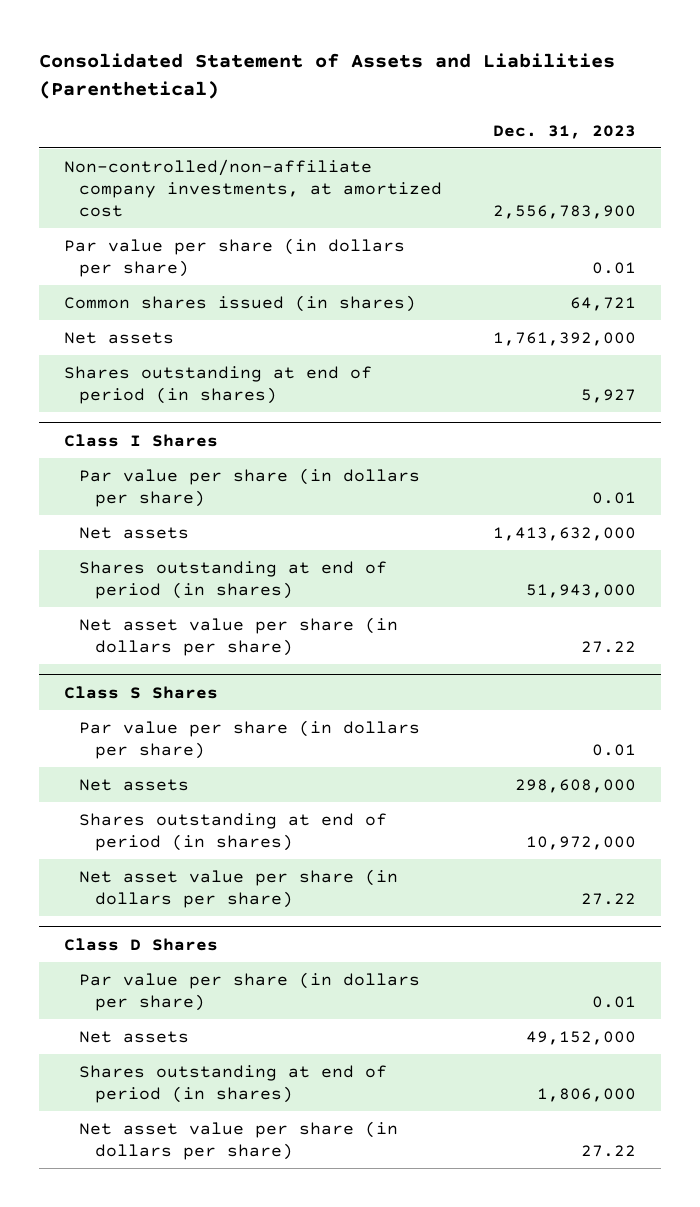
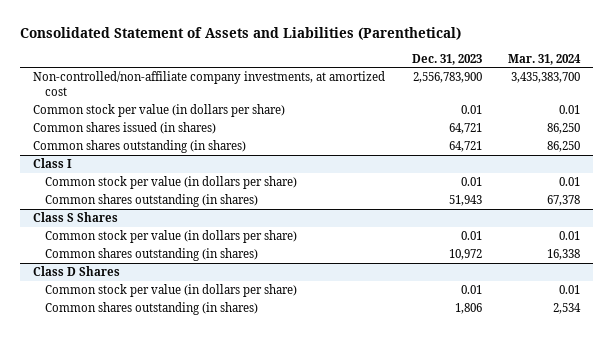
- | Dec. 31, 2023
+ | Dec. 31, 2023 | Mar. 31, 2024
- Par value per share (in dollars per share) | 0.01
+ Common stock per value (in dollars per share) | 0.01 | 0.01
- Net assets | 1,761,392,000
- Shares outstanding at end of period (in shares) | 5,927
- Class I Shares
- Par value per share (in dollars per share) | 0.01
- Net assets | 1,413,632,000
- Shares outstanding at end of period (in shares) | 51,943,000
- Net asset value per share (in dollars per share) | 27.22
+ Common shares outstanding (in shares) | 64,721 | 86,250
+ Class I
+ Common stock per value (in dollars per share) | 0.01 | 0.01
+ Common shares outstanding (in shares) | 51,943 | 67,378
@ Class S Shares
- Par value per share (in dollars per share) | 0.01
- Net assets | 298,608,000
- Shares outstanding at end of period (in shares) | 10,972,000
- Net asset value per share (in dollars per share) | 27.22
+ Common stock per value (in dollars per share) | 0.01 | 0.01
+ Common shares outstanding (in shares) | 10,972 | 16,338
@ Class D Shares
- Par value per share (in dollars per share) | 0.01
- Net assets | 49,152,000
- Shares outstanding at end of period (in shares) | 1,806,000
- Net asset value per share (in dollars per share) | 27.22
+ Common stock per value (in dollars per share) | 0.01 | 0.01
+ Common shares outstanding (in shares) | 1,806 | 2,534

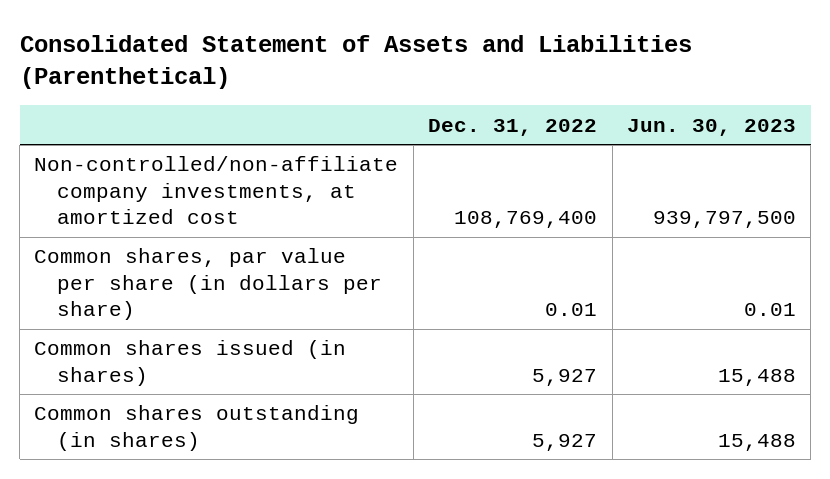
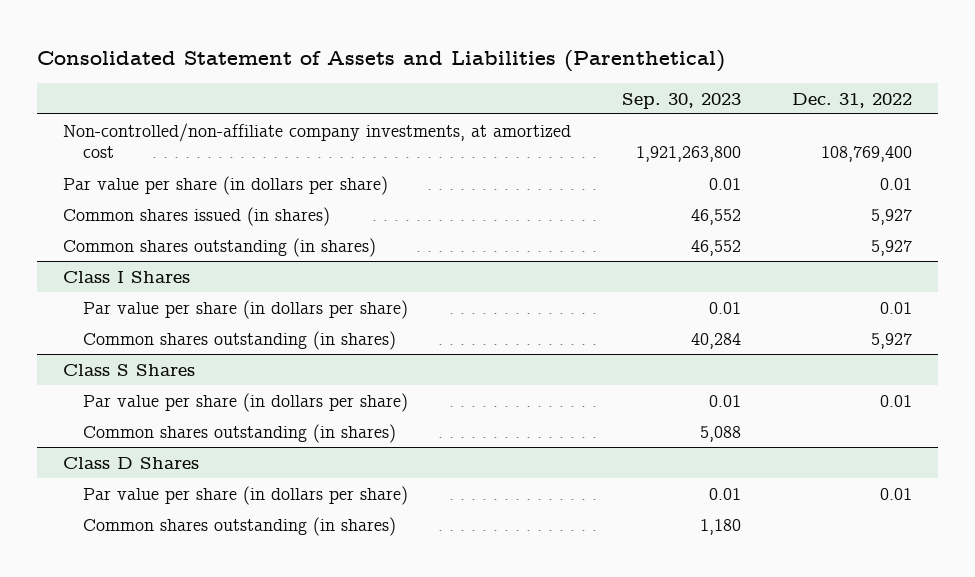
- | Dec. 31, 2022 | Jun. 30, 2023
+ | Sep. 30, 2023 | Dec. 31, 2022
- Common shares, par value per share (in dollars per share) | 0.01 | 0.01
+ Par value per share (in dollars per share) | 0.01 | 0.01
+ Class I Shares
+ Par value per share (in dollars per share) | 0.01 | 0.01
+ Common shares outstanding (in shares) | 40,284 | 5,927
+ Class S Shares
+ Par value per share (in dollars per share) | 0.01 | 0.01
+ Common shares outstanding (in shares) | 5,088 |
+ Class D Shares
+ Par value per share (in dollars per share) | 0.01 | 0.01
+ Common shares outstanding (in shares) | 1,180 |

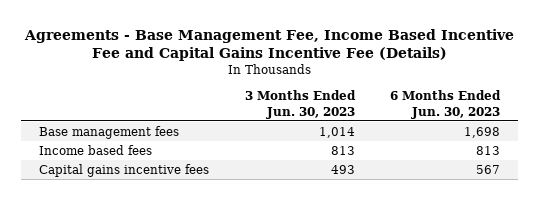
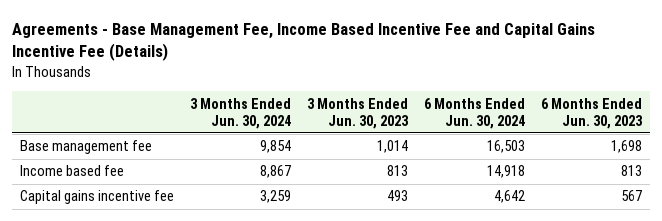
- | 3 Months Ended Jun. 30, 2023 | 6 Months Ended Jun. 30, 2023
+ | 3 Months Ended Jun. 30, 2024 | 3 Months Ended Jun. 30, 2023 | 6 Months Ended Jun. 30, 2024 | 6 Months Ended Jun. 30, 2023
- Base management fees | 1,014 | 1,698
- Income based fees | 813 | 813
- Capital gains incentive fees | 493 | 567
+ Base management fee | 9,854 | 1,014 | 16,503 | 1,698
+ Income based fee | 8,867 | 813 | 14,918 | 813
+ Capital gains incentive fee | 3,259 | 493 | 4,642 | 567

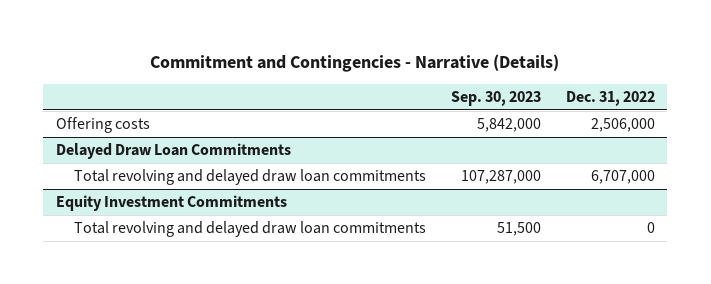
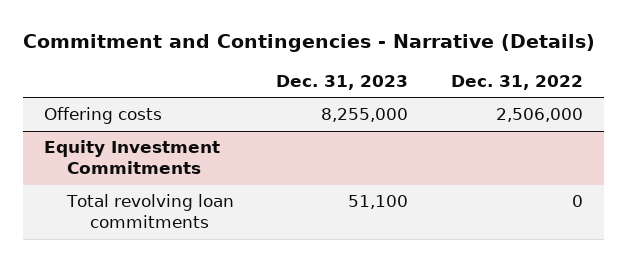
- | Sep. 30, 2023 | Dec. 31, 2022
+ | Dec. 31, 2023 | Dec. 31, 2022
- Delayed Draw Loan Commitments
- Total revolving and delayed draw loan commitments | 107,287,000 | 6,707,000
@ Equity Investment Commitments
- Total revolving and delayed draw loan commitments | 51,500 | 0
+ Total revolving loan commitments | 51,100 | 0

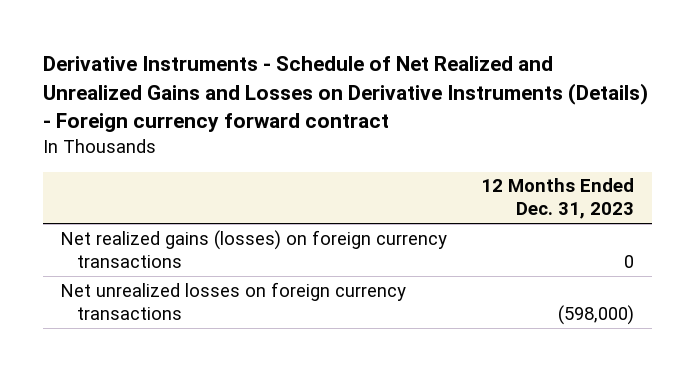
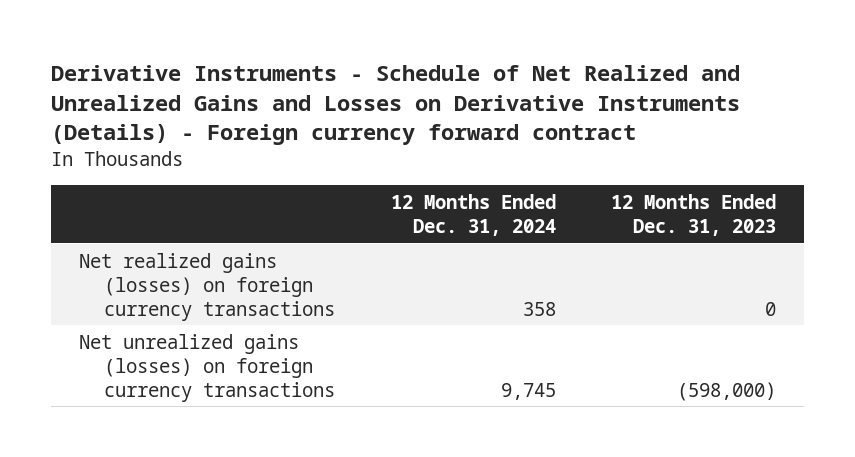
- | 12 Months Ended Dec. 31, 2023
+ | 12 Months Ended Dec. 31, 2024 | 12 Months Ended Dec. 31, 2023
- Net unrealized losses on foreign currency transactions | (598,000)
+ Net unrealized gains (losses) on foreign currency transactions | 9,745 | (598,000)

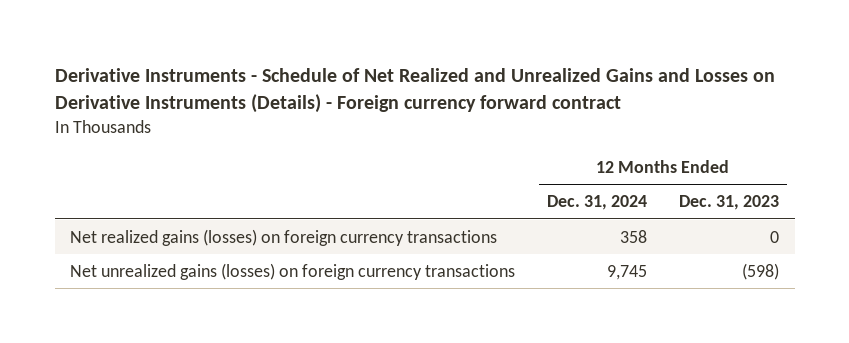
- Net unrealized gains (losses) on foreign currency transactions | 9,745 | (598,000)
+ Net unrealized gains (losses) on foreign currency transactions | 9,745 | (598)

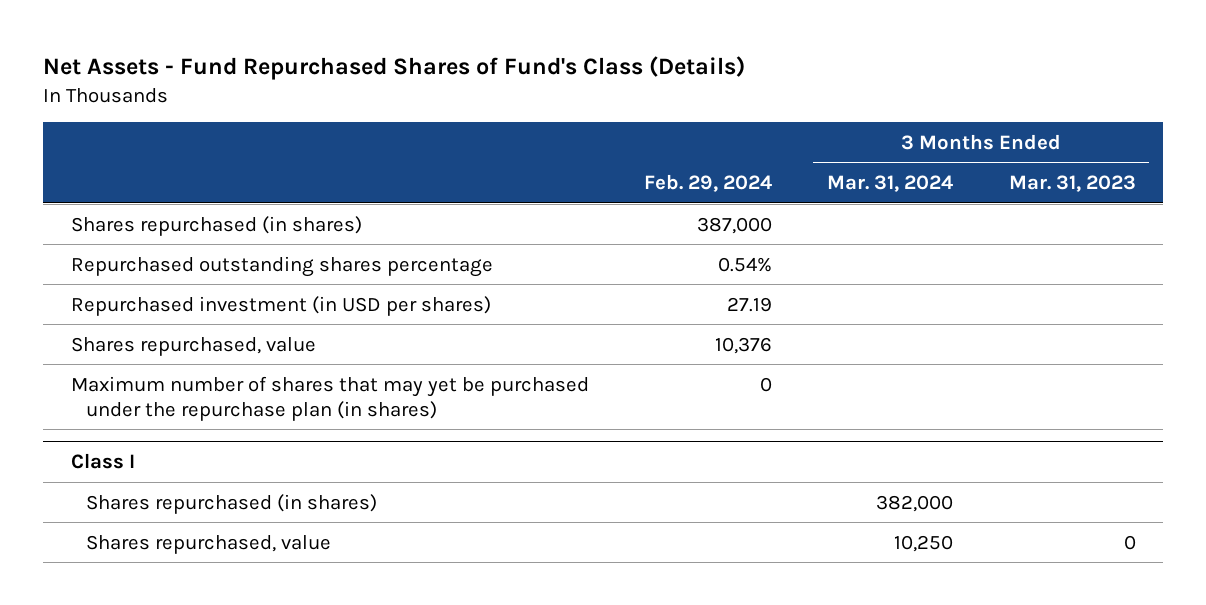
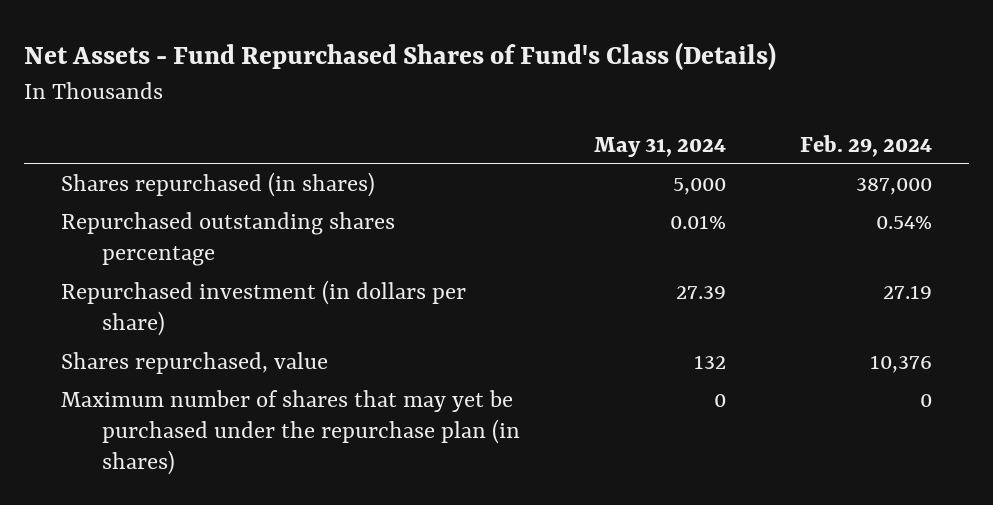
- | Feb. 29, 2024 | 3 Months Ended Mar. 31, 2024 | 3 Months Ended Mar. 31, 2023
+ | May 31, 2024 | Feb. 29, 2024
- Repurchased investment (in USD per shares) | 27.19 | |
+ Repurchased investment (in dollars per share) | 27.39 | 27.19
- Class I
- Shares repurchased (in shares) | | 382,000 |
- Shares repurchased, value | | 10,250 | 0

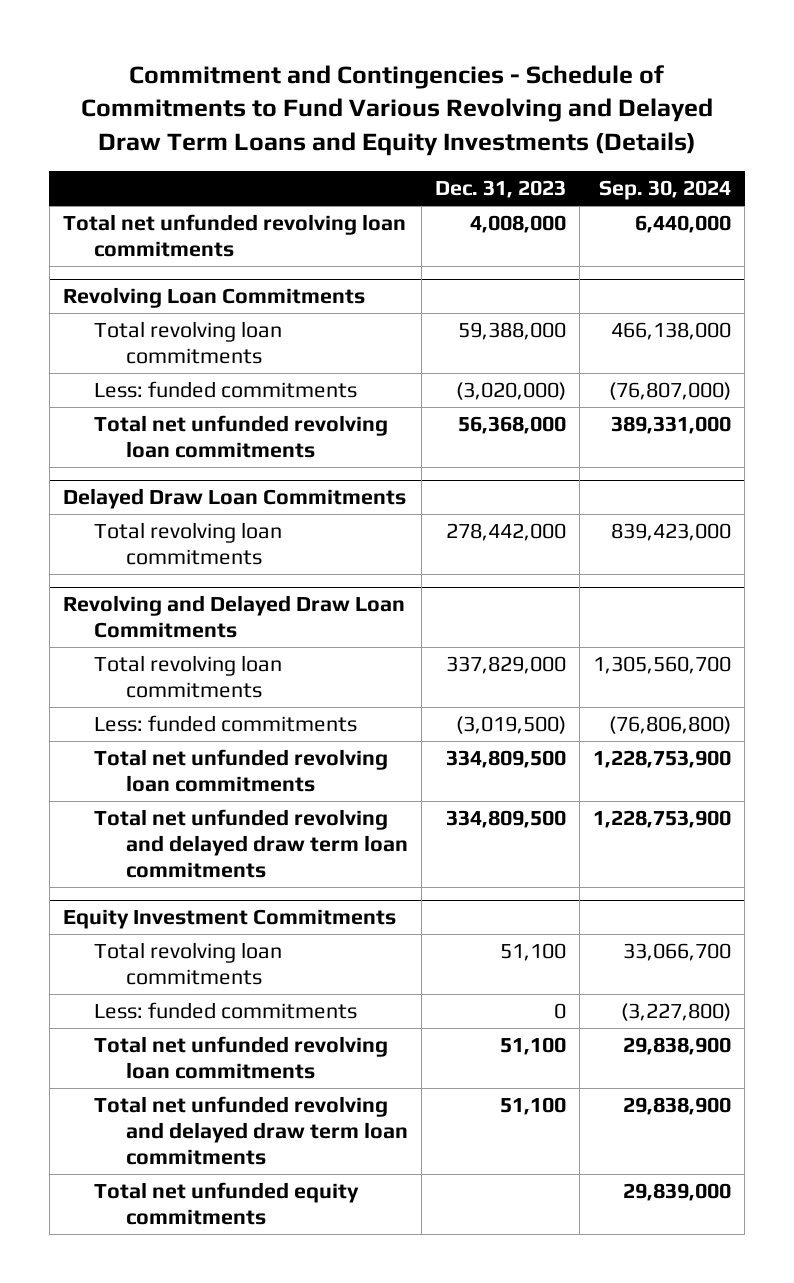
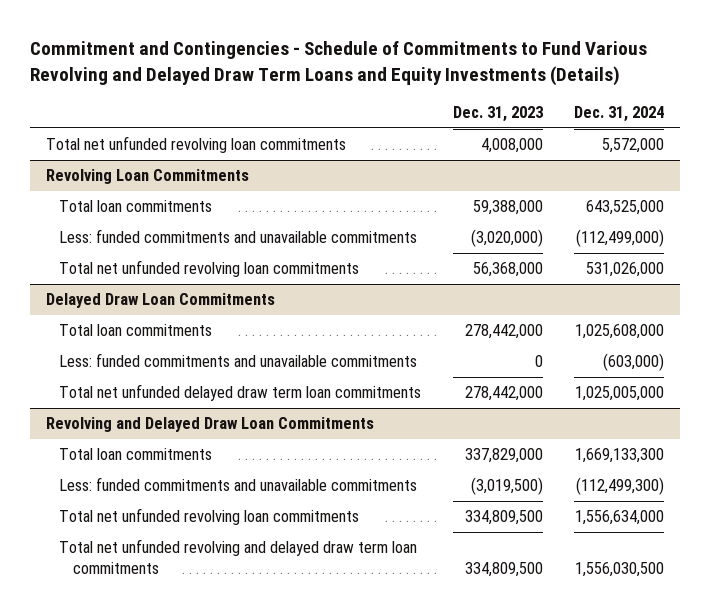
- | Dec. 31, 2023 | Sep. 30, 2024
+ | Dec. 31, 2023 | Dec. 31, 2024
@ Revolving Loan Commitments
- Total revolving loan commitments | 59,388,000 | 466,138,000
- Less: funded commitments | (3,020,000) | (76,807,000)
+ Total loan commitments | 59,388,000 | 643,525,000
+ Less: funded commitments and unavailable commitments | (3,020,000) | (112,499,000)
@ Delayed Draw Loan Commitments
- Total revolving loan commitments | 278,442,000 | 839,423,000
+ Total loan commitments | 278,442,000 | 1,025,608,000
+ Less: funded commitments and unavailable commitments | 0 | (603,000)
+ Total net unfunded delayed draw term loan commitments | 278,442,000 | 1,025,005,000
@ Revolving and Delayed Draw Loan Commitments
- Total revolving loan commitments | 337,829,000 | 1,305,560,700
- Less: funded commitments | (3,019,500) | (76,806,800)
+ Total loan commitments | 337,829,000 | 1,669,133,300
+ Less: funded commitments and unavailable commitments | (3,019,500) | (112,499,300)
- Equity Investment Commitments
- Total revolving loan commitments | 51,100 | 33,066,700
- Less: funded commitments | 0 | (3,227,800)
- Total net unfunded revolving loan commitments | 51,100 | 29,838,900
- Total net unfunded revolving and delayed draw term loan commitments | 51,100 | 29,838,900
- Total net unfunded equity commitments | | 29,839,000

